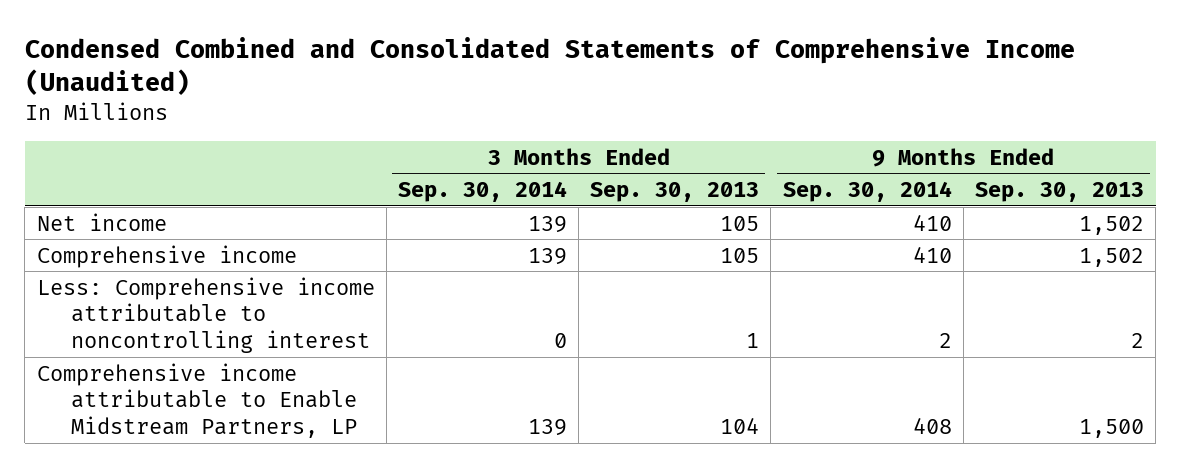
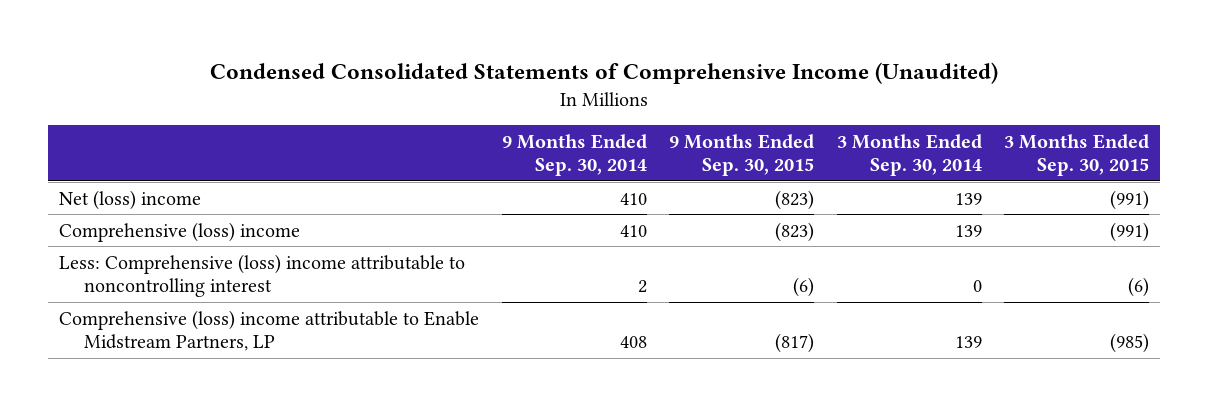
- Condensed Combined and Consolidated Statements of Comprehensive Income (Unaudited)
+ Condensed Consolidated Statements of Comprehensive Income (Unaudited)
- | 3 Months Ended Sep. 30, 2014 | 3 Months Ended Sep. 30, 2013 | 9 Months Ended Sep. 30, 2014 | 9 Months Ended Sep. 30, 2013
+ | 9 Months Ended Sep. 30, 2014 | 9 Months Ended Sep. 30, 2015 | 3 Months Ended Sep. 30, 2014 | 3 Months Ended Sep. 30, 2015
- Net income | 139 | 105 | 410 | 1,502
- Comprehensive income | 139 | 105 | 410 | 1,502
- Less: Comprehensive income attributable to noncontrolling interest | 0 | 1 | 2 | 2
- Comprehensive income attributable to Enable Midstream Partners, LP | 139 | 104 | 408 | 1,500
+ Net (loss) income | 410 | (823) | 139 | (991)
+ Comprehensive (loss) income | 410 | (823) | 139 | (991)
+ Less: Comprehensive (loss) income attributable to noncontrolling interest | 2 | (6) | 0 | (6)
+ Comprehensive (loss) income attributable to Enable Midstream Partners, LP | 408 | (817) | 139 | (985)

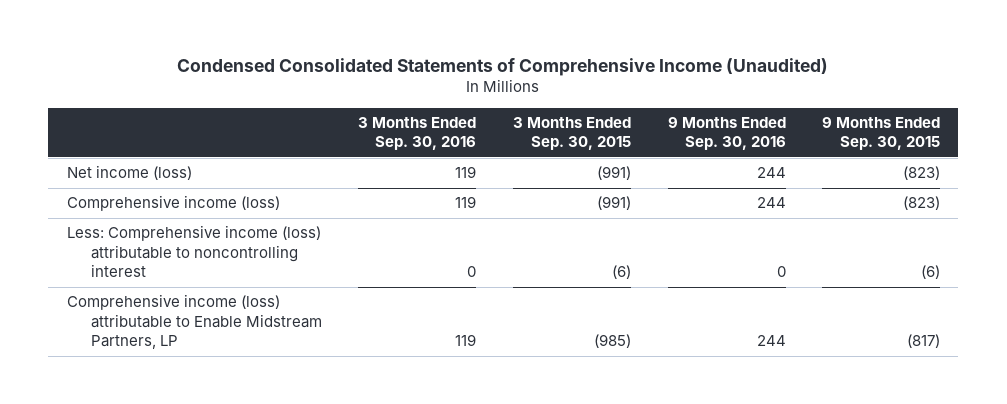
- | 9 Months Ended Sep. 30, 2014 | 9 Months Ended Sep. 30, 2015 | 3 Months Ended Sep. 30, 2014 | 3 Months Ended Sep. 30, 2015
+ | 3 Months Ended Sep. 30, 2016 | 3 Months Ended Sep. 30, 2015 | 9 Months Ended Sep. 30, 2016 | 9 Months Ended Sep. 30, 2015
- Net (loss) income | 410 | (823) | 139 | (991)
- Comprehensive (loss) income | 410 | (823) | 139 | (991)
- Less: Comprehensive (loss) income attributable to noncontrolling interest | 2 | (6) | 0 | (6)
- Comprehensive (loss) income attributable to Enable Midstream Partners, LP | 408 | (817) | 139 | (985)
+ Net income (loss) | 119 | (991) | 244 | (823)
+ Comprehensive income (loss) | 119 | (991) | 244 | (823)
+ Less: Comprehensive income (loss) attributable to noncontrolling interest | 0 | (6) | 0 | (6)
+ Comprehensive income (loss) attributable to Enable Midstream Partners, LP | 119 | (985) | 244 | (817)

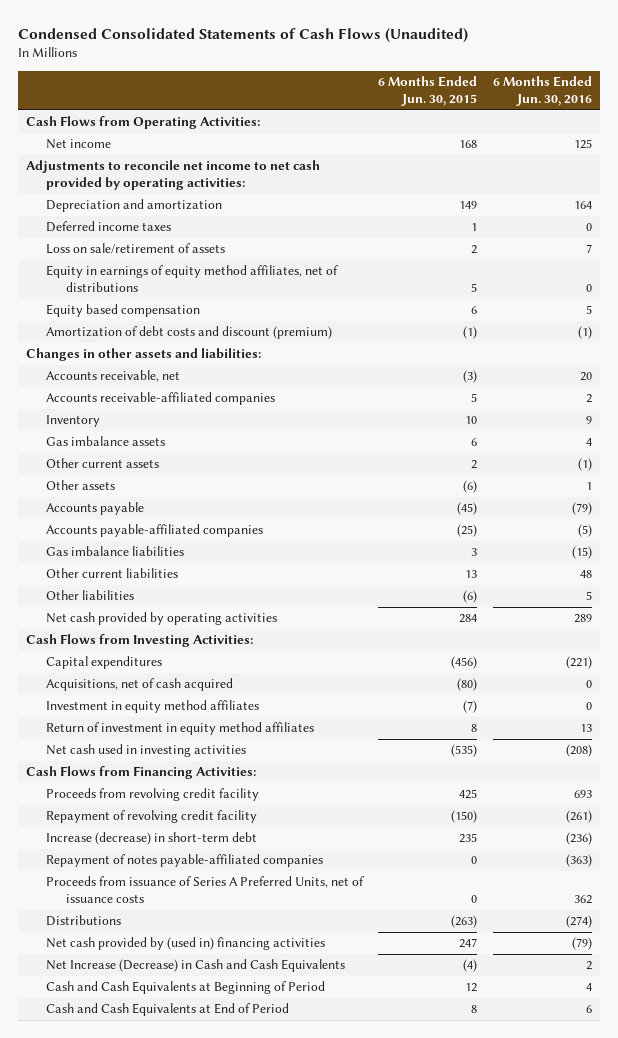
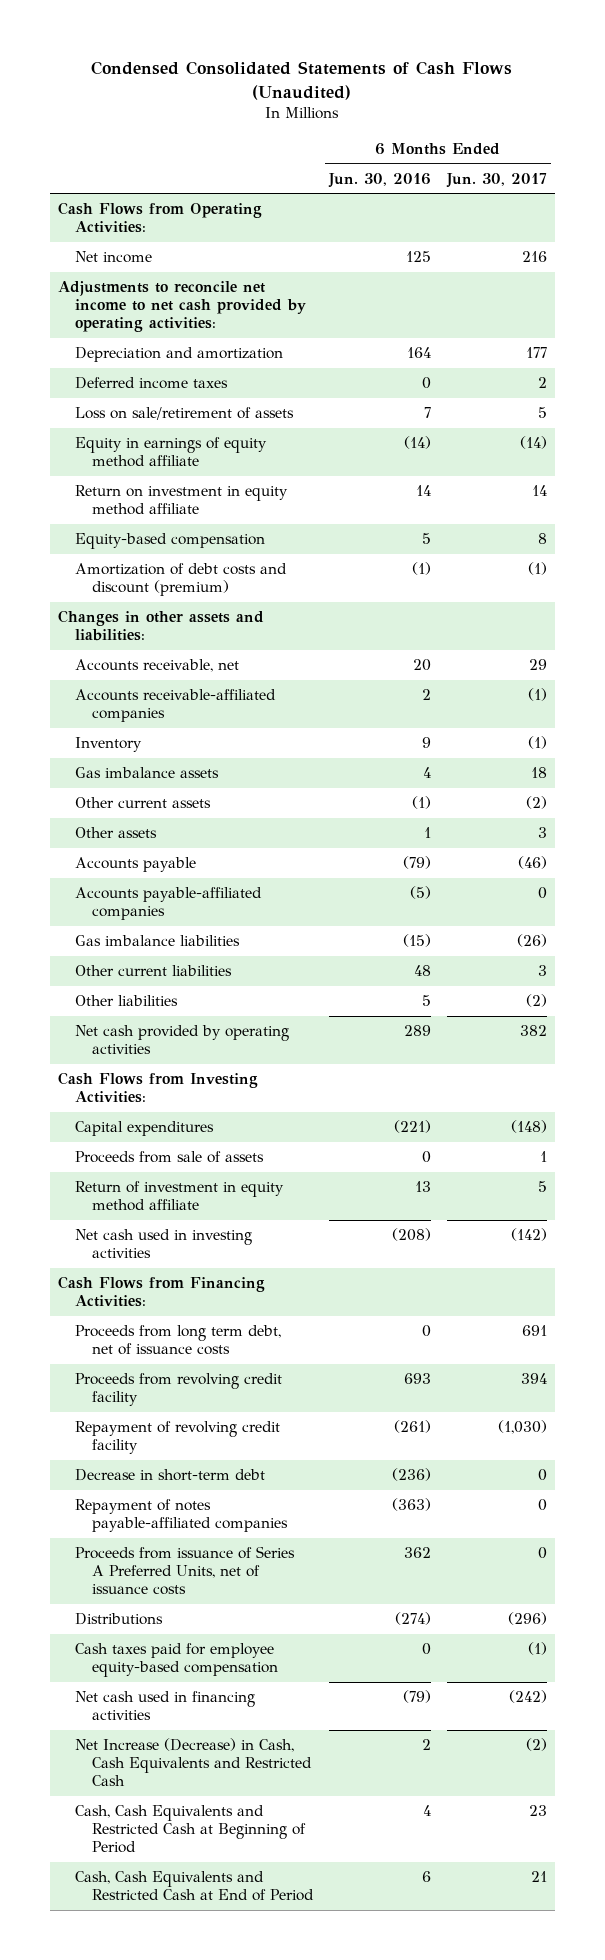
- | 6 Months Ended Jun. 30, 2015 | 6 Months Ended Jun. 30, 2016
+ | 6 Months Ended Jun. 30, 2016 | 6 Months Ended Jun. 30, 2017
- Equity in earnings of equity method affiliates, net of distributions | 5 | 0
- Equity based compensation | 6 | 5
+ Equity in earnings of equity method affiliate | (14) | (14)
+ Return on investment in equity method affiliate | 14 | 14
+ Equity-based compensation | 5 | 8
- Acquisitions, net of cash acquired | (80) | 0
- Investment in equity method affiliates | (7) | 0
- Return of investment in equity method affiliates | 8 | 13
+ Proceeds from sale of assets | 0 | 1
+ Return of investment in equity method affiliate | 13 | 5
+ Proceeds from long term debt, net of issuance costs | 0 | 691
- Increase (decrease) in short-term debt | 235 | (236)
+ Decrease in short-term debt | (236) | 0
- Net cash provided by (used in) financing activities | 247 | (79)
- Net Increase (Decrease) in Cash and Cash Equivalents | (4) | 2
- Cash and Cash Equivalents at Beginning of Period | 12 | 4
- Cash and Cash Equivalents at End of Period | 8 | 6
+ Cash taxes paid for employee equity-based compensation | 0 | (1)
+ Net cash used in financing activities | (79) | (242)
+ Net Increase (Decrease) in Cash, Cash Equivalents and Restricted Cash | 2 | (2)
+ Cash, Cash Equivalents and Restricted Cash at Beginning of Period | 4 | 23
+ Cash, Cash Equivalents and Restricted Cash at End of Period | 6 | 21

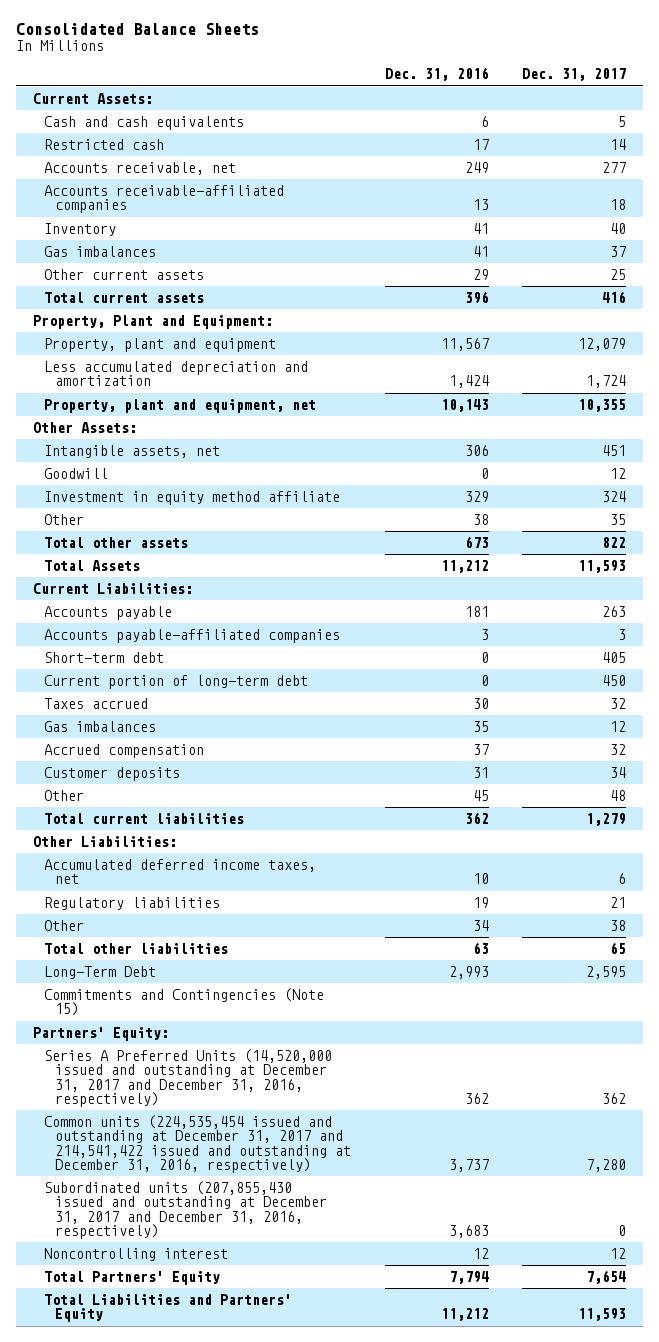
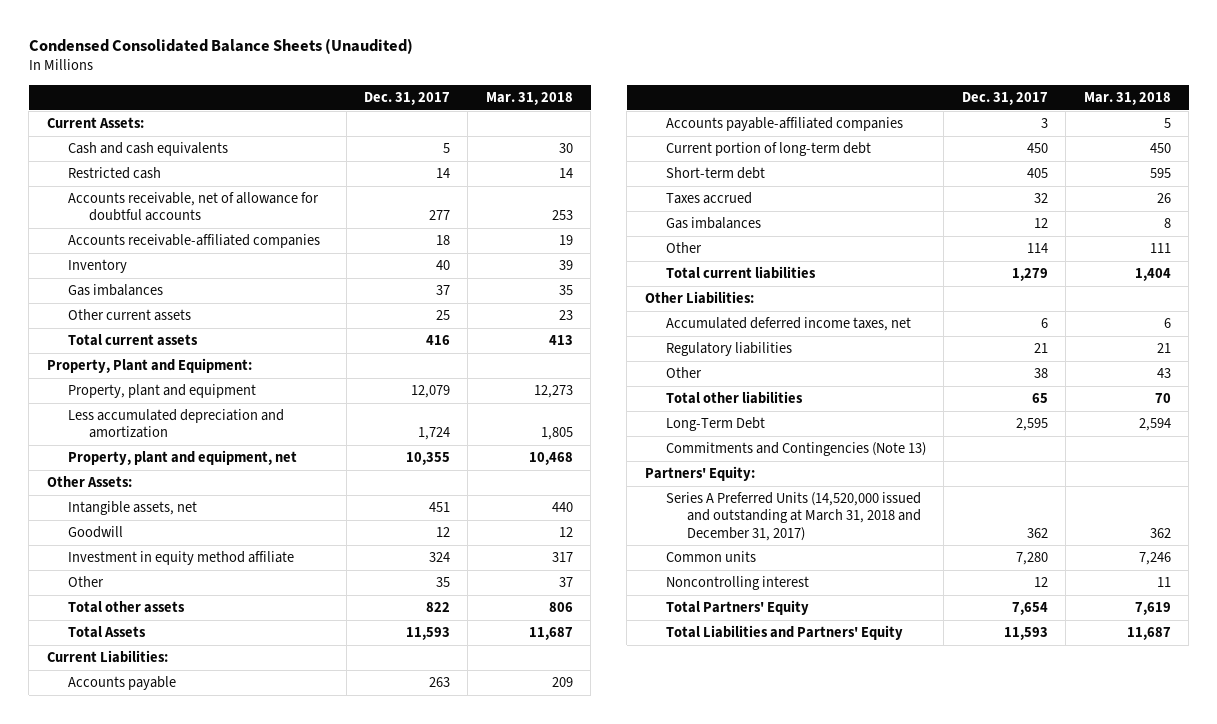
- Consolidated Balance Sheets
+ Condensed Consolidated Balance Sheets (Unaudited)
- | Dec. 31, 2016 | Dec. 31, 2017
+ | Dec. 31, 2017 | Mar. 31, 2018
- Accounts receivable, net | 249 | 277
+ Accounts receivable, net of allowance for doubtful accounts | 277 | 253
moved down: Short-term debt | 405 | 595
- Accrued compensation | 37 | 32
- Customer deposits | 31 | 34
- Other | 45 | 48
+ Other | 114 | 111
- Commitments and Contingencies (Note 15)
+ Commitments and Contingencies (Note 13)
- Series A Preferred Units (14,520,000 issued and outstanding at December 31, 2017 and December 31, 2016, respectively) | 362 | 362
- Common units (224,535,454 issued and outstanding at December 31, 2017 and 214,541,422 issued and outstanding at December 31, 2016, respectively) | 3,737 | 7,280
- Subordinated units (207,855,430 issued and outstanding at December 31, 2017 and December 31, 2016, respectively) | 3,683 | 0
+ Series A Preferred Units (14,520,000 issued and outstanding at March 31, 2018 and December 31, 2017) | 362 | 362
+ Common units | 7,280 | 7,246

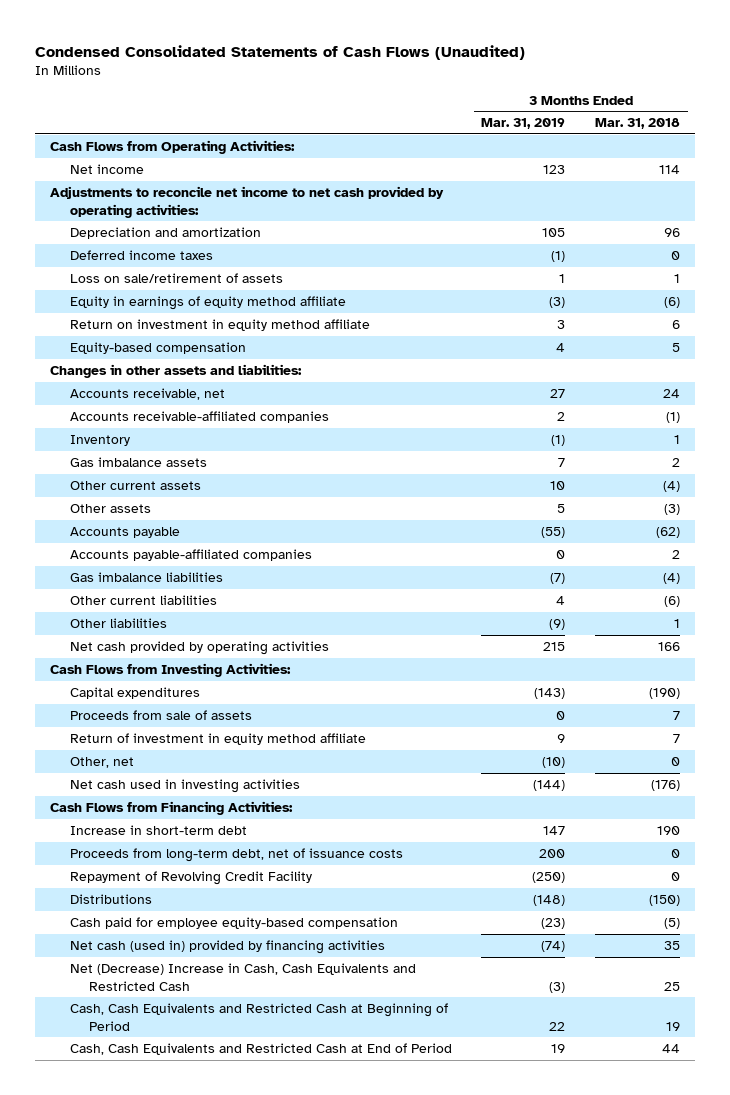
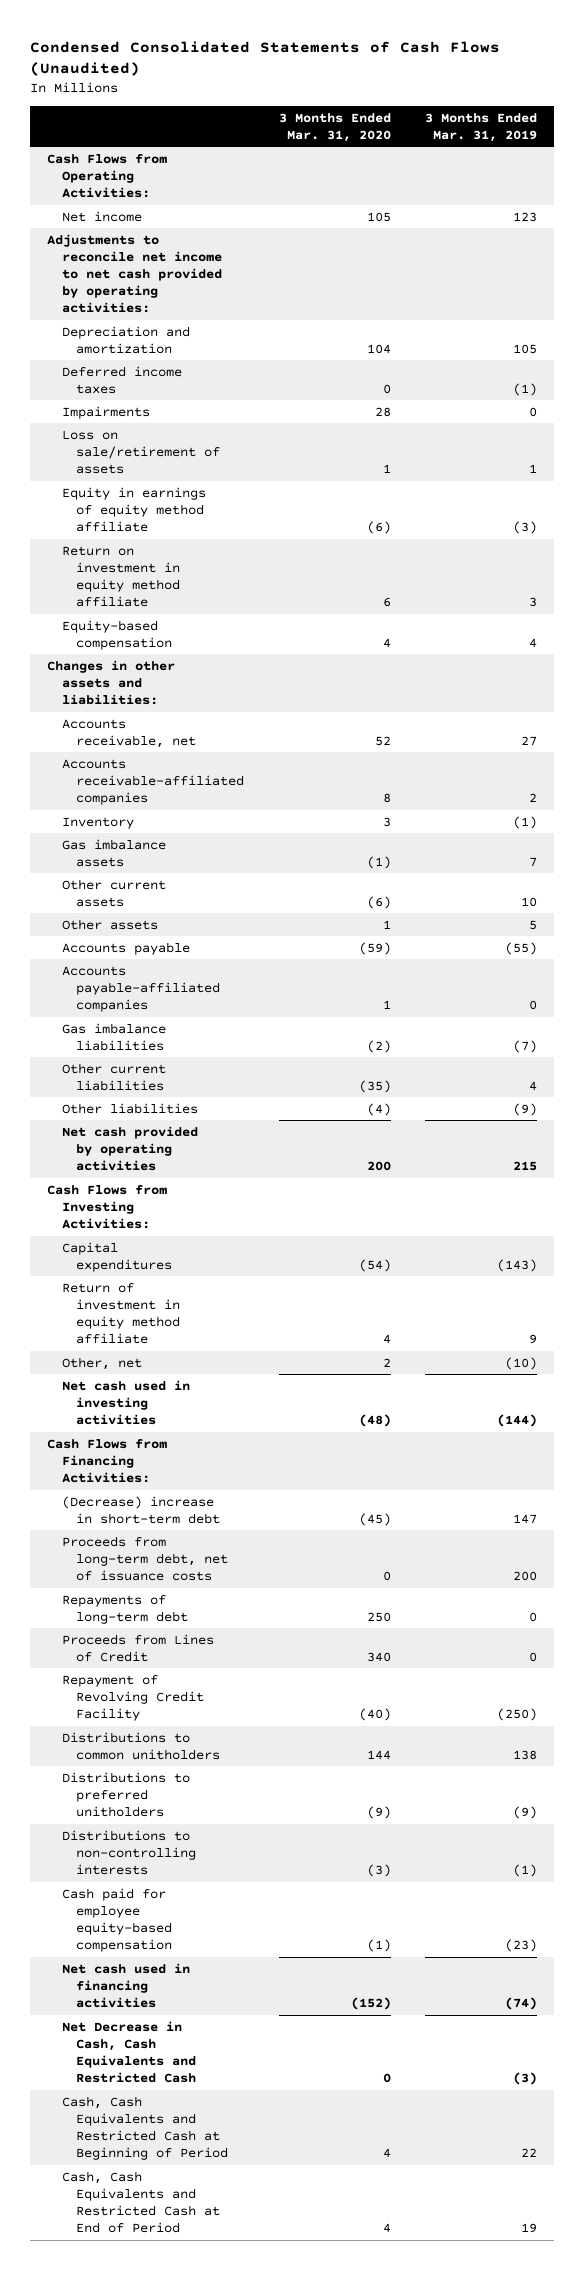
- | 3 Months Ended Mar. 31, 2019 | 3 Months Ended Mar. 31, 2018
+ | 3 Months Ended Mar. 31, 2020 | 3 Months Ended Mar. 31, 2019
+ Impairments | 28 | 0
- Proceeds from sale of assets | 0 | 7
- Increase in short-term debt | 147 | 190
+ (Decrease) increase in short-term debt | (45) | 147
+ Repayments of long-term debt | 250 | 0
+ Proceeds from Lines of Credit | 340 | 0
- Distributions | (148) | (150)
+ Distributions to common unitholders | 144 | 138
+ Distributions to preferred unitholders | (9) | (9)
+ Distributions to non-controlling interests | (3) | (1)
- Net cash (used in) provided by financing activities | (74) | 35
- Net (Decrease) Increase in Cash, Cash Equivalents and Restricted Cash | (3) | 25
+ Net cash used in financing activities | (152) | (74)
+ Net Decrease in Cash, Cash Equivalents and Restricted Cash | 0 | (3)

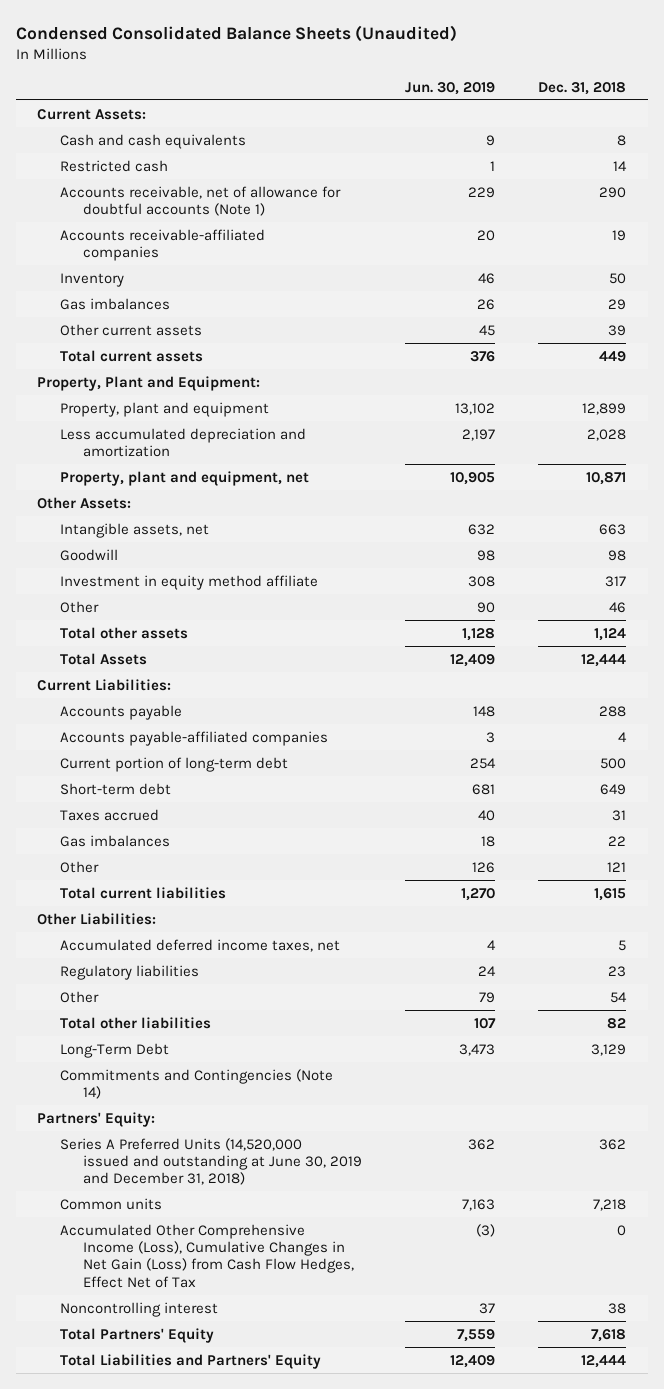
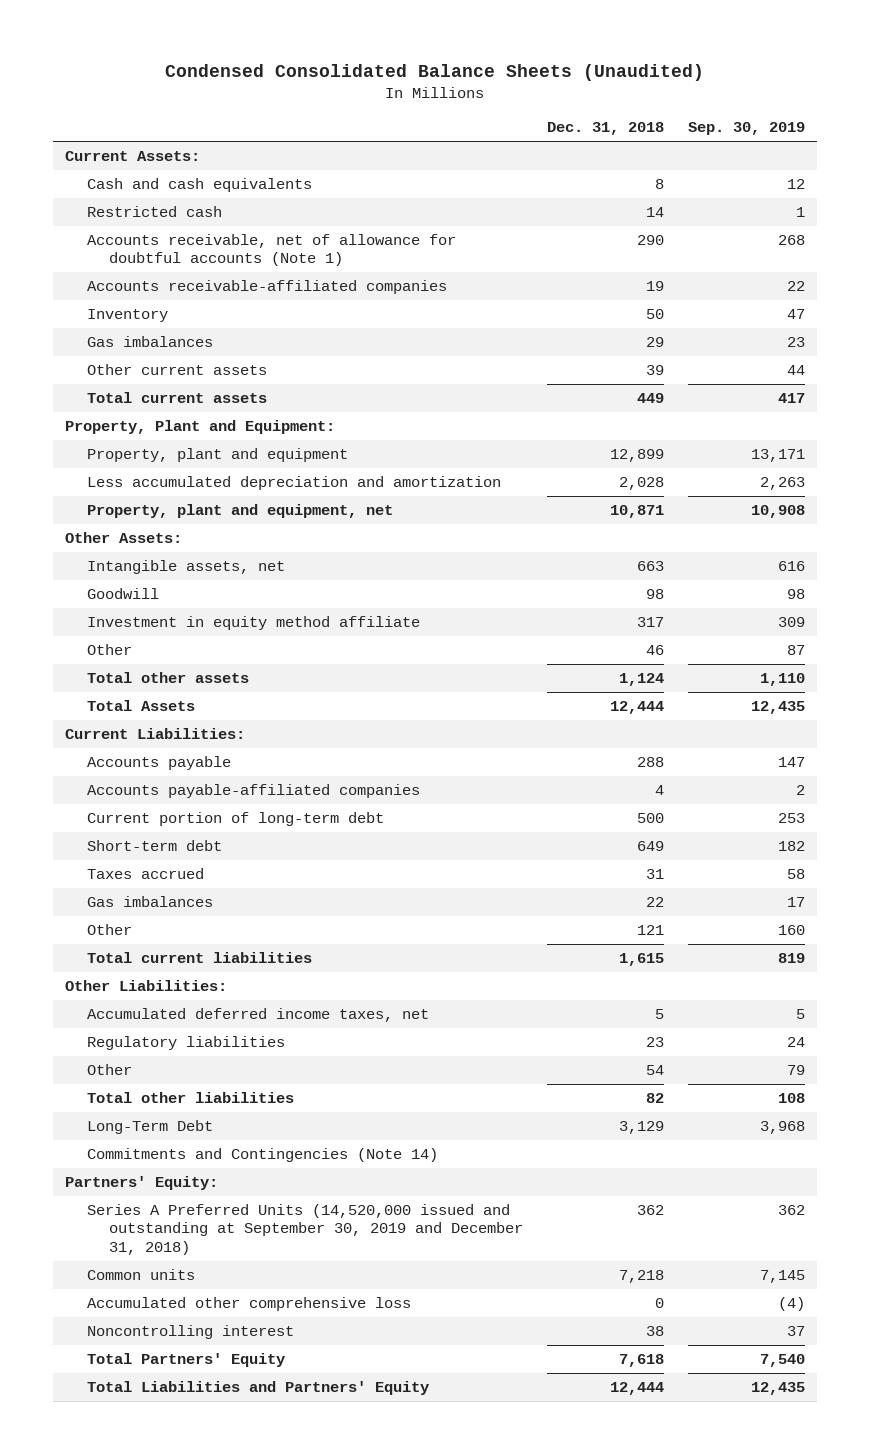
- | Jun. 30, 2019 | Dec. 31, 2018
+ | Dec. 31, 2018 | Sep. 30, 2019
- Series A Preferred Units (14,520,000 issued and outstanding at June 30, 2019 and December 31, 2018) | 362 | 362
+ Series A Preferred Units (14,520,000 issued and outstanding at September 30, 2019 and December 31, 2018) | 362 | 362
- Accumulated Other Comprehensive Income (Loss), Cumulative Changes in Net Gain (Loss) from Cash Flow Hedges, Effect Net of Tax | (3) | 0
+ Accumulated other comprehensive loss | 0 | (4)

